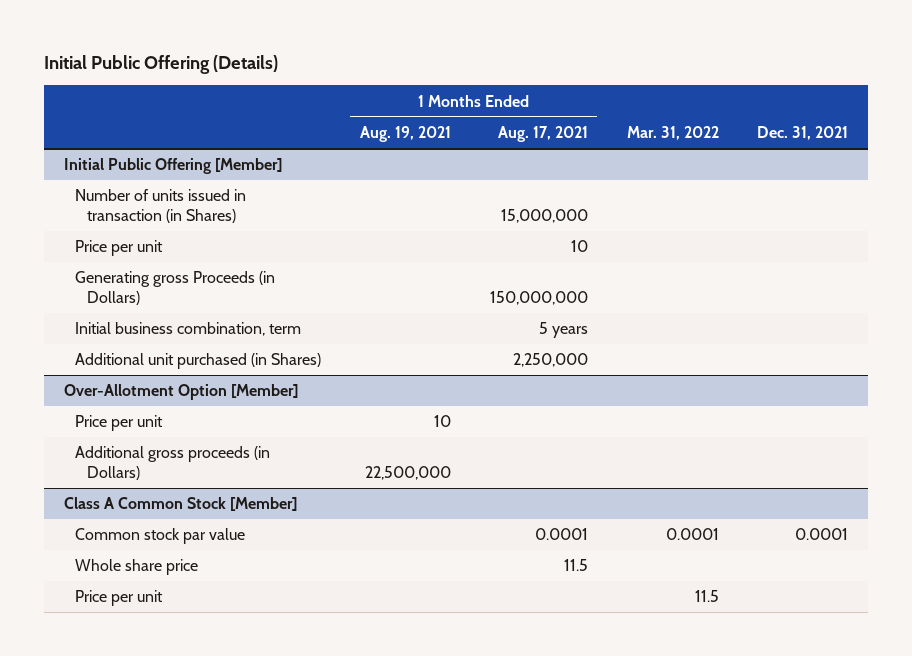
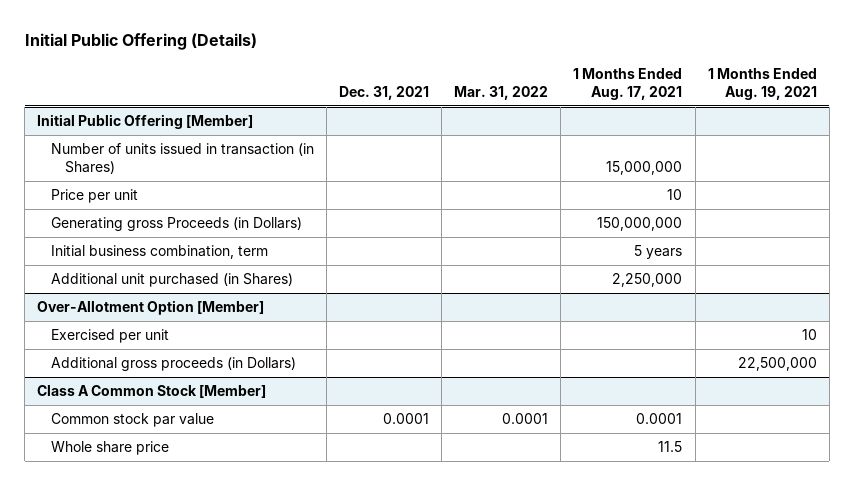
- | 1 Months Ended Aug. 19, 2021 | 1 Months Ended Aug. 17, 2021 | Mar. 31, 2022 | Dec. 31, 2021
+ | Dec. 31, 2021 | Mar. 31, 2022 | 1 Months Ended Aug. 17, 2021 | 1 Months Ended Aug. 19, 2021
@ Over-Allotment Option [Member]
- Price per unit | 10 | | |
+ Exercised per unit | | | | 10
@ Class A Common Stock [Member]
- Price per unit | | | 11.5 |

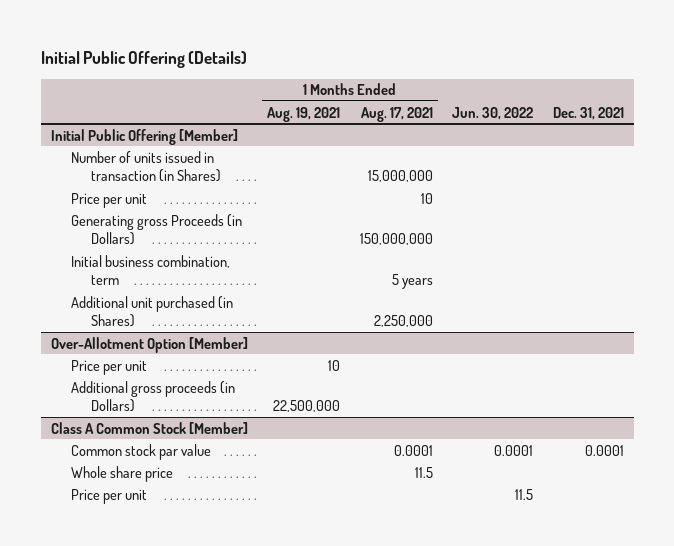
- | Dec. 31, 2021 | Mar. 31, 2022 | 1 Months Ended Aug. 17, 2021 | 1 Months Ended Aug. 19, 2021
+ | 1 Months Ended Aug. 19, 2021 | 1 Months Ended Aug. 17, 2021 | Jun. 30, 2022 | Dec. 31, 2021
@ Over-Allotment Option [Member]
- Exercised per unit | | | | 10
+ Price per unit | 10 | | |
@ Class A Common Stock [Member]
+ Price per unit | | | 11.5 |

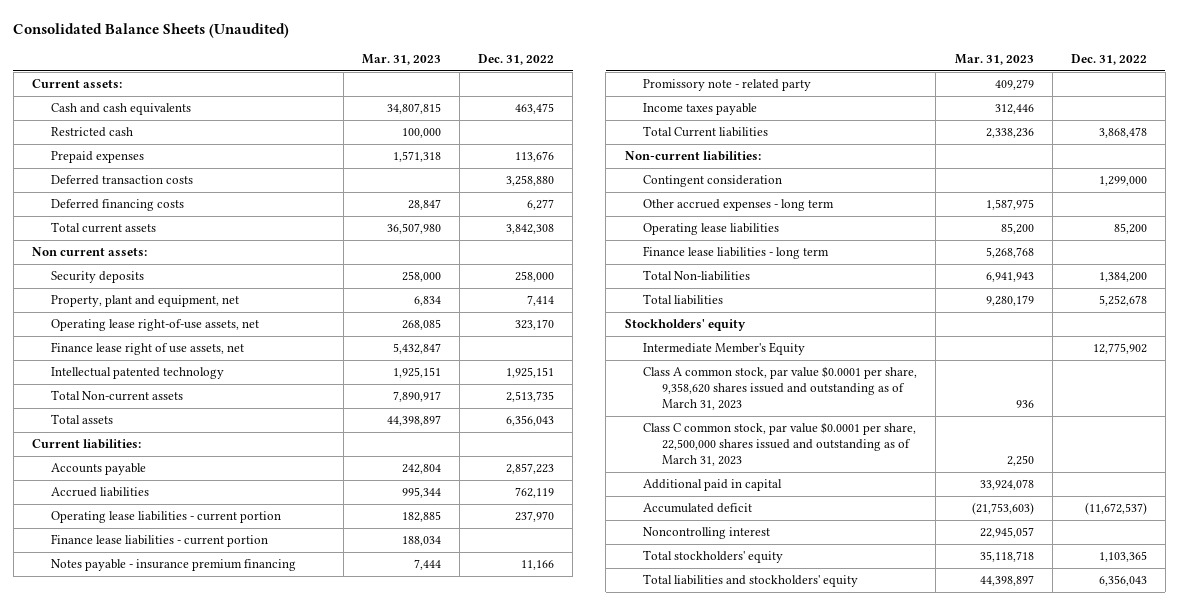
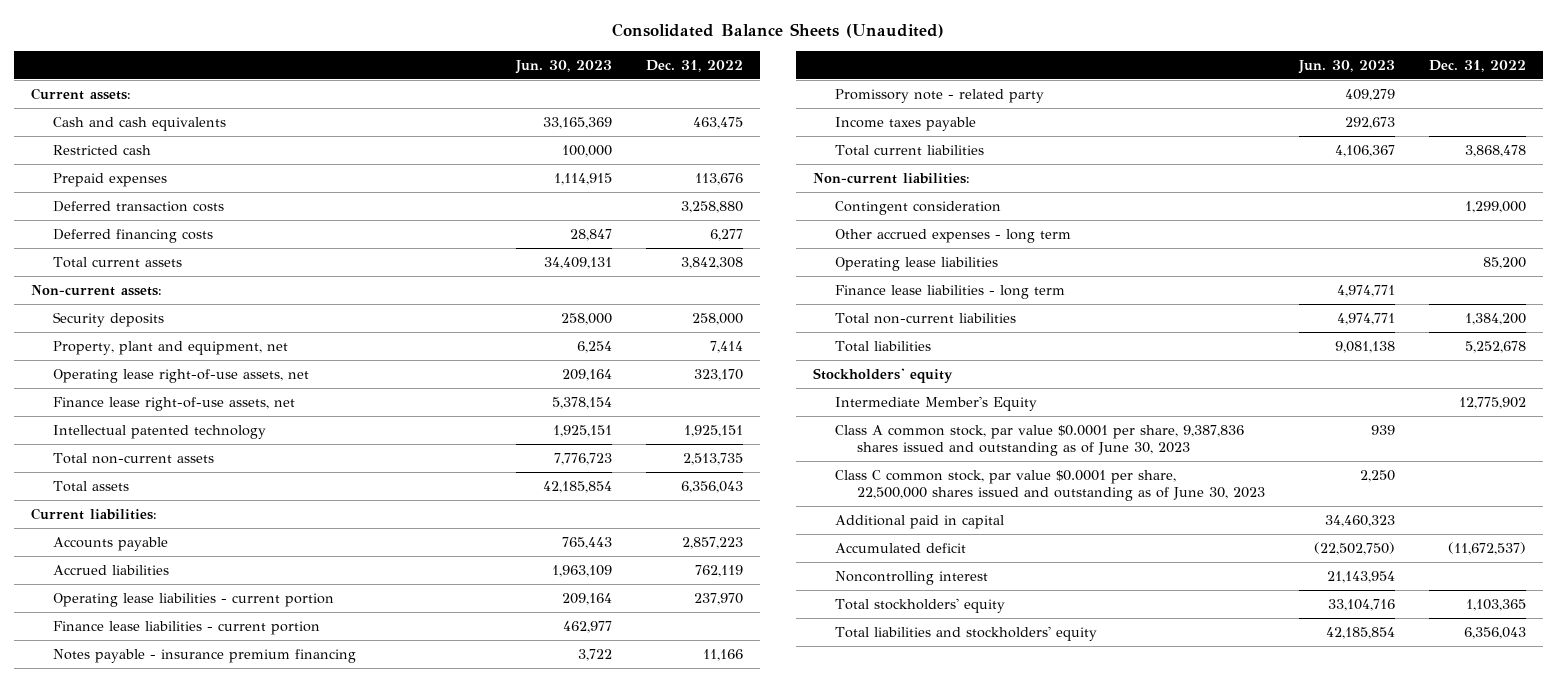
- | Mar. 31, 2023 | Dec. 31, 2022
+ | Jun. 30, 2023 | Dec. 31, 2022
- Non current assets:
+ Non-current assets:
- Finance lease right of use assets, net | 5,432,847 |
+ Finance lease right-of-use assets, net | 5,378,154 |
- Total Non-current assets | 7,890,917 | 2,513,735
+ Total non-current assets | 7,776,723 | 2,513,735
- Total Current liabilities | 2,338,236 | 3,868,478
+ Total current liabilities | 4,106,367 | 3,868,478
- Total Non-liabilities | 6,941,943 | 1,384,200
+ Total non-current liabilities | 4,974,771 | 1,384,200
- Class A common stock, par value $0.0001 per share, 9,358,620 shares issued and outstanding as of March 31, 2023 | 936 |
- Class C common stock, par value $0.0001 per share, 22,500,000 shares issued and outstanding as of March 31, 2023 | 2,250 |
+ Class A common stock, par value $0.0001 per share, 9,387,836 shares issued and outstanding as of June 30, 2023 | 939 |
+ Class C common stock, par value $0.0001 per share, 22,500,000 shares issued and outstanding as of June 30, 2023 | 2,250 |

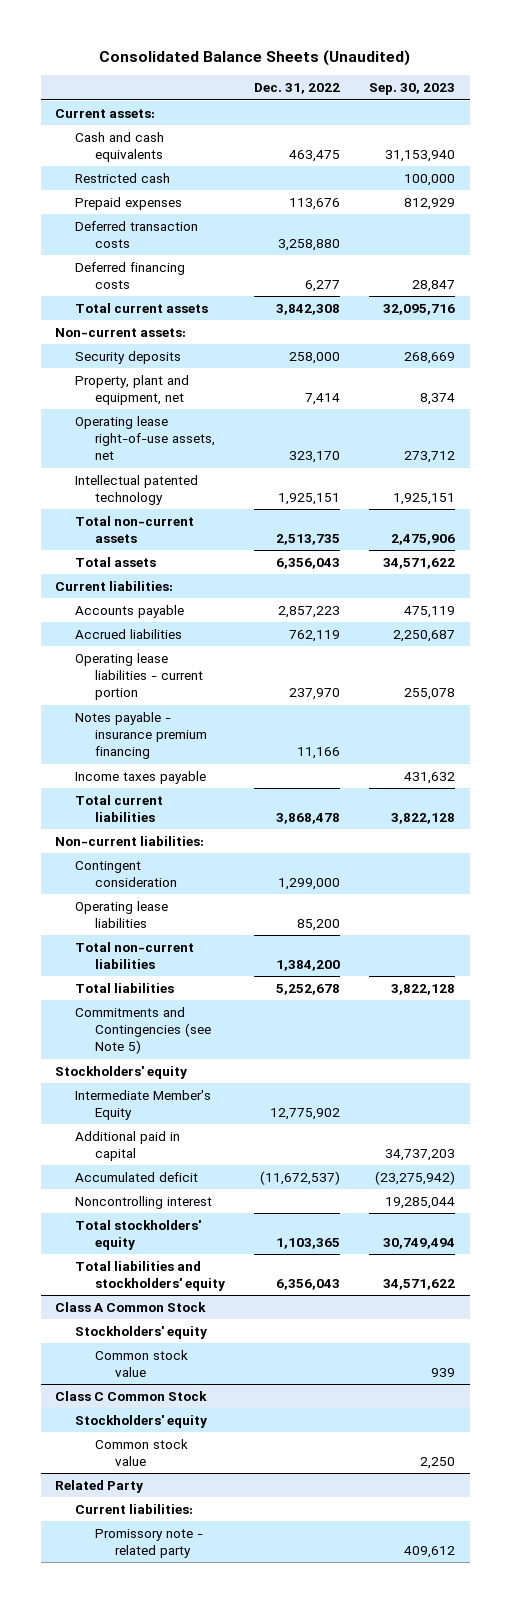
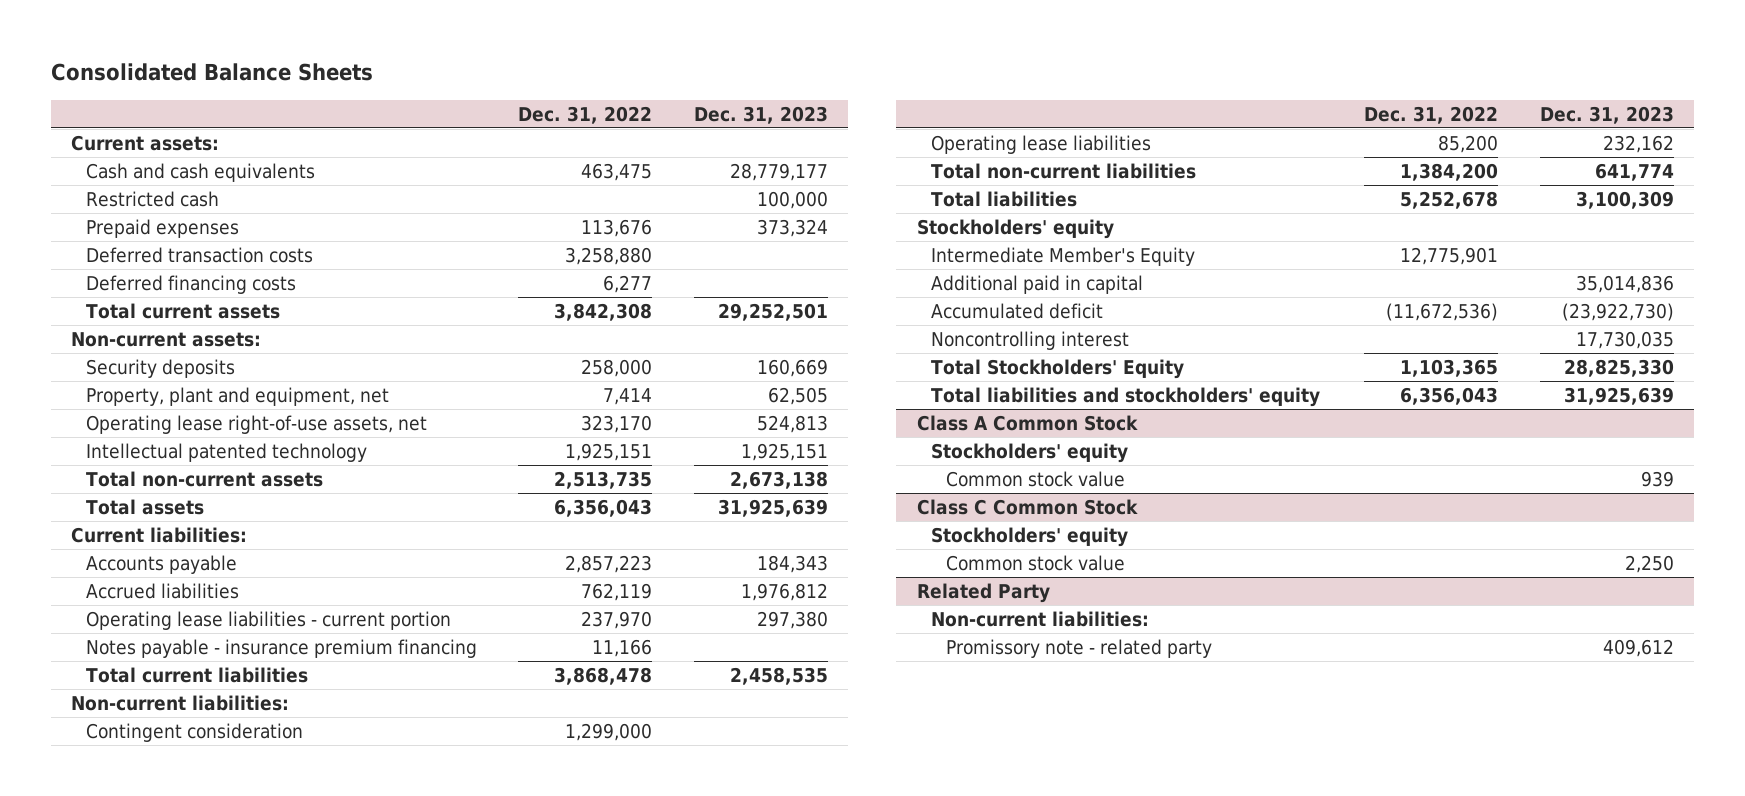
- Consolidated Balance Sheets (Unaudited)
+ Consolidated Balance Sheets
- | Dec. 31, 2022 | Sep. 30, 2023
+ | Dec. 31, 2022 | Dec. 31, 2023
- Income taxes payable | | 431,632
- Commitments and Contingencies (see Note 5)
- Intermediate Member's Equity | 12,775,902 |
+ Intermediate Member's Equity | 12,775,901 |
- Accumulated deficit | (11,672,537) | (23,275,942)
+ Accumulated deficit | (11,672,536) | (23,922,730)
- Total stockholders' equity | 1,103,365 | 30,749,494
+ Total Stockholders' Equity | 1,103,365 | 28,825,330
@ Related Party
- Current liabilities:
+ Non-current liabilities:

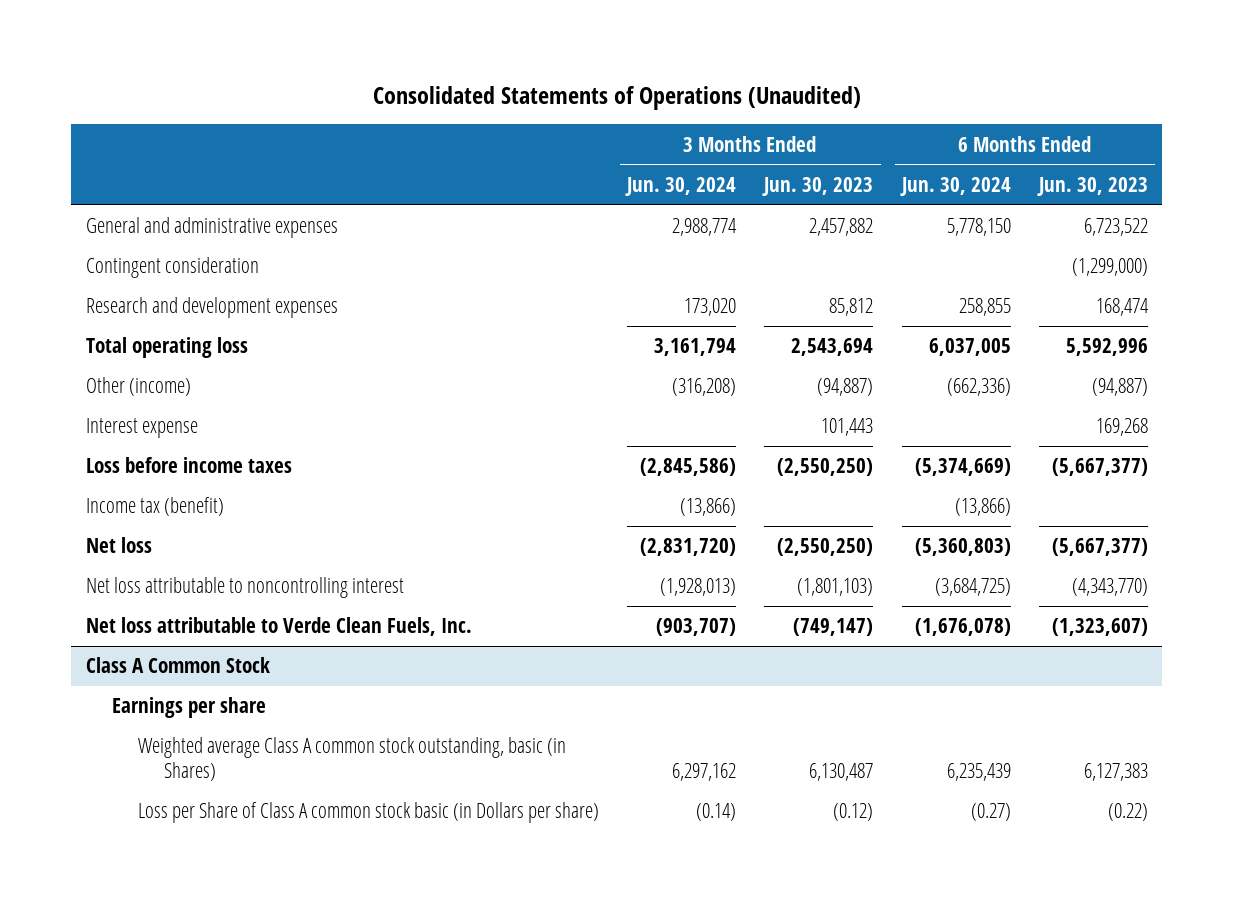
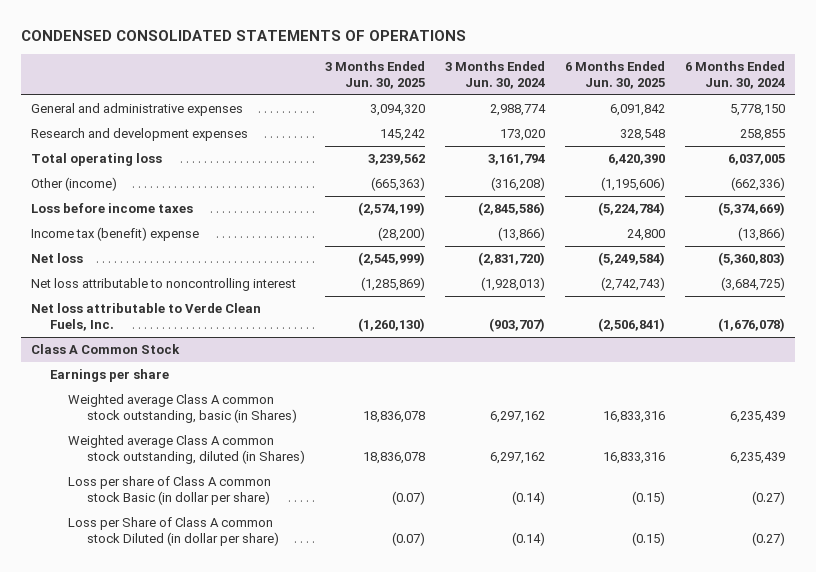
- Consolidated Statements of Operations (Unaudited)
+ CONDENSED CONSOLIDATED STATEMENTS OF OPERATIONS
- | 3 Months Ended Jun. 30, 2024 | 3 Months Ended Jun. 30, 2023 | 6 Months Ended Jun. 30, 2024 | 6 Months Ended Jun. 30, 2023
+ | 3 Months Ended Jun. 30, 2025 | 3 Months Ended Jun. 30, 2024 | 6 Months Ended Jun. 30, 2025 | 6 Months Ended Jun. 30, 2024
- Contingent consideration | | | | (1,299,000)
- Interest expense | | 101,443 | | 169,268
- Income tax (benefit) | (13,866) | | (13,866) |
+ Income tax (benefit) expense | (28,200) | (13,866) | 24,800 | (13,866)
@ Class A Common Stock
- Loss per Share of Class A common stock basic (in Dollars per share) | (0.14) | (0.12) | (0.27) | (0.22)
+ Weighted average Class A common stock outstanding, diluted (in Shares) | 18,836,078 | 6,297,162 | 16,833,316 | 6,235,439
+ Loss per share of Class A common stock Basic (in dollar per share) | (0.07) | (0.14) | (0.15) | (0.27)
+ Loss per Share of Class A common stock Diluted (in dollar per share) | (0.07) | (0.14) | (0.15) | (0.27)

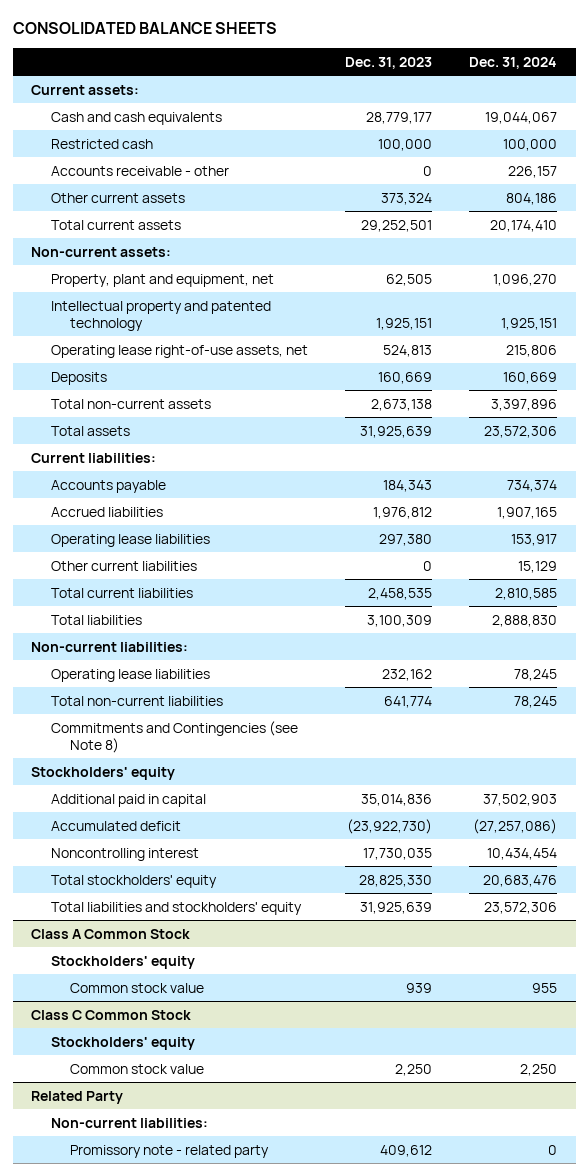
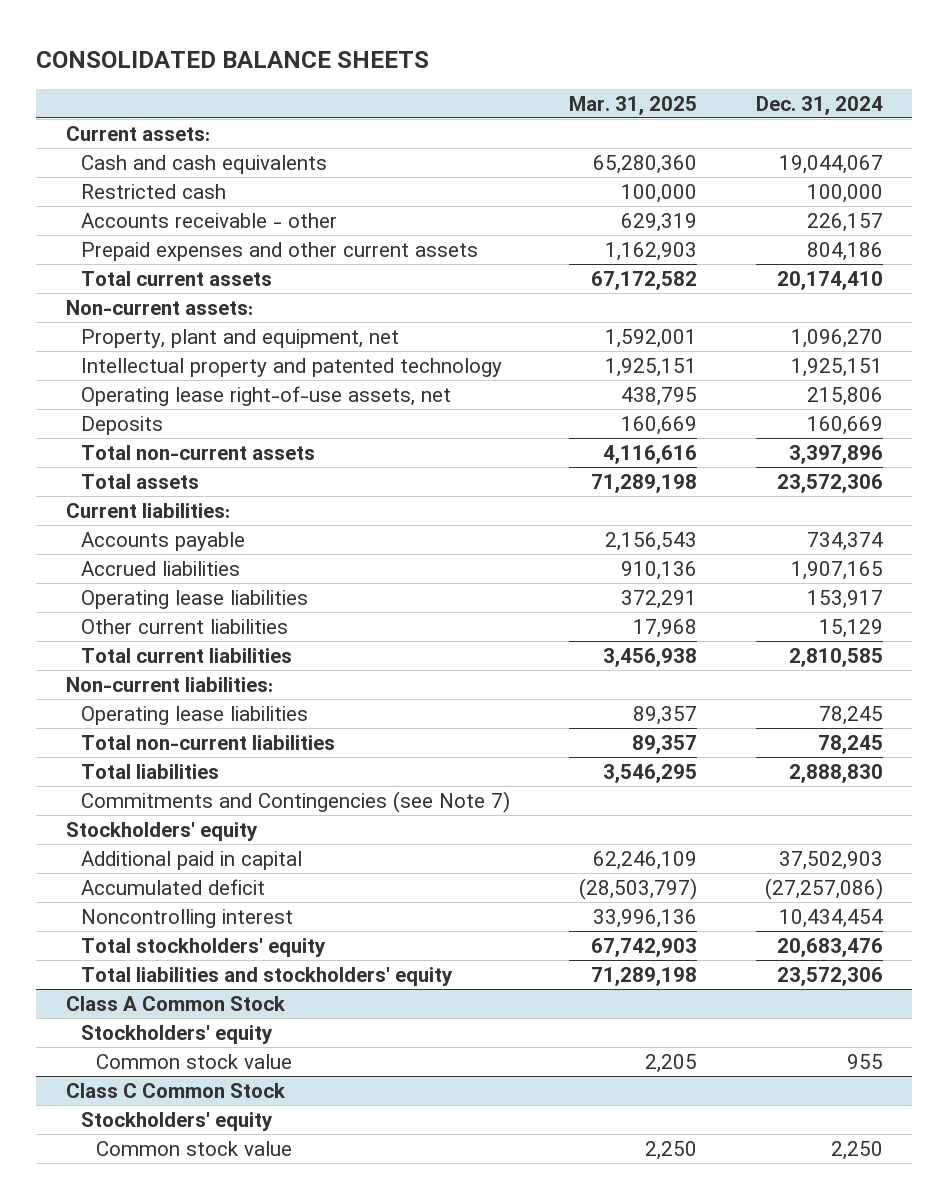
- | Dec. 31, 2023 | Dec. 31, 2024
+ | Mar. 31, 2025 | Dec. 31, 2024
- Other current assets | 373,324 | 804,186
+ Prepaid expenses and other current assets | 1,162,903 | 804,186
- Commitments and Contingencies (see Note 8)
moved down: Total liabilities | 3,546,295 | 2,888,830
+ Commitments and Contingencies (see Note 7)
- Related Party
- Non-current liabilities:
- Promissory note - related party | 409,612 | 0

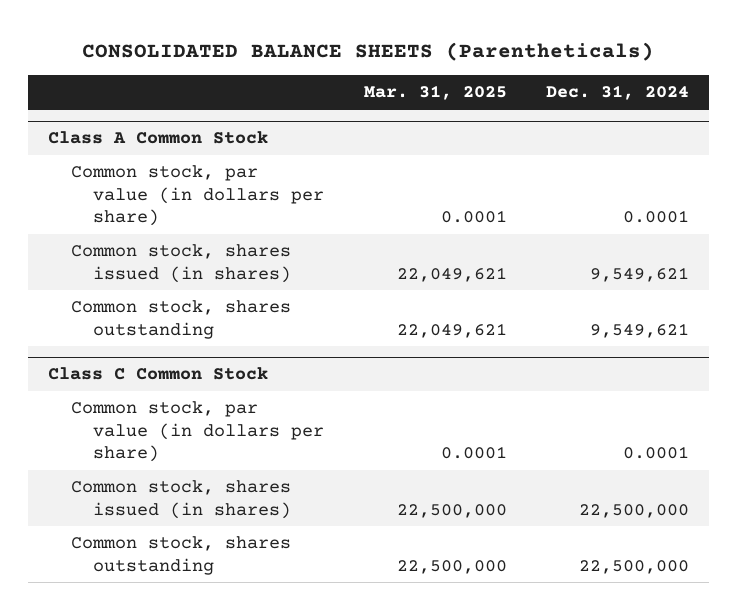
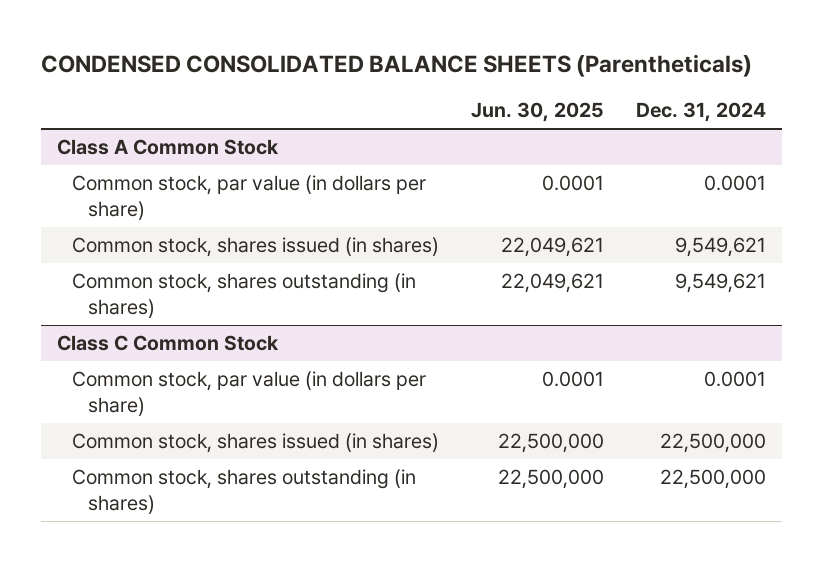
- CONSOLIDATED BALANCE SHEETS (Parentheticals)
+ CONDENSED CONSOLIDATED BALANCE SHEETS (Parentheticals)
- | Mar. 31, 2025 | Dec. 31, 2024
+ | Jun. 30, 2025 | Dec. 31, 2024
@ Class A Common Stock
- Common stock, shares outstanding | 22,049,621 | 9,549,621
+ Common stock, shares outstanding (in shares) | 22,049,621 | 9,549,621
@ Class C Common Stock
- Common stock, shares outstanding | 22,500,000 | 22,500,000
+ Common stock, shares outstanding (in shares) | 22,500,000 | 22,500,000

